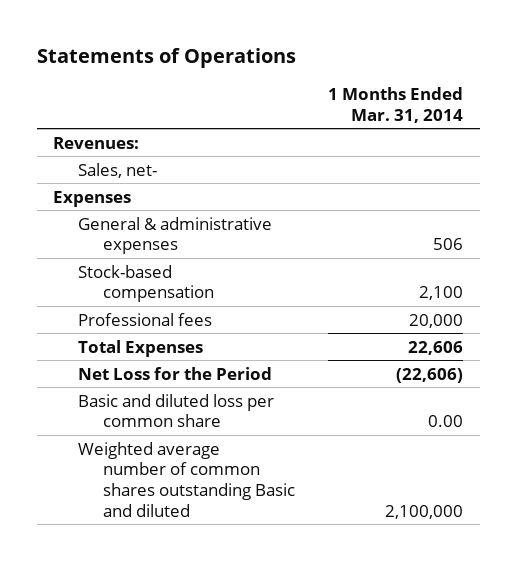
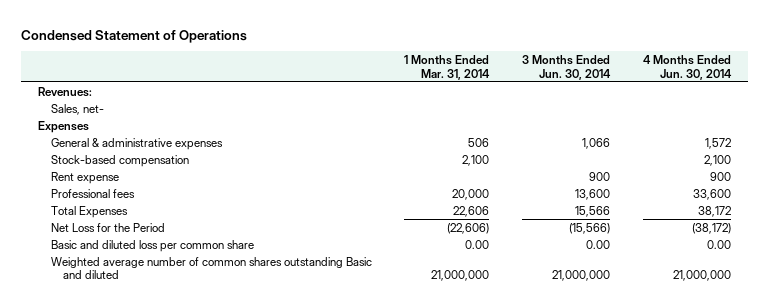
- Statements of Operations
+ Condensed Statement of Operations
- | 1 Months Ended Mar. 31, 2014
+ | 1 Months Ended Mar. 31, 2014 | 3 Months Ended Jun. 30, 2014 | 4 Months Ended Jun. 30, 2014
+ Rent expense | | 900 | 900
- Weighted average number of common shares outstanding Basic and diluted | 2,100,000
+ Weighted average number of common shares outstanding Basic and diluted | 21,000,000 | 21,000,000 | 21,000,000

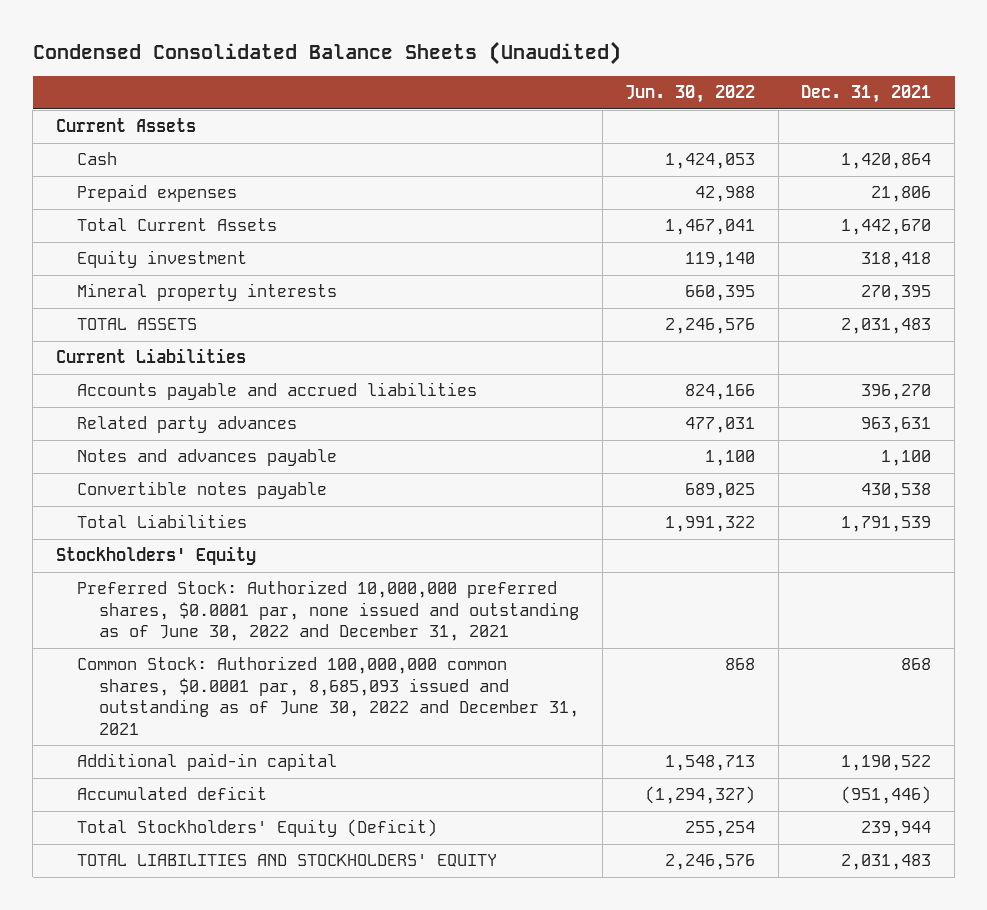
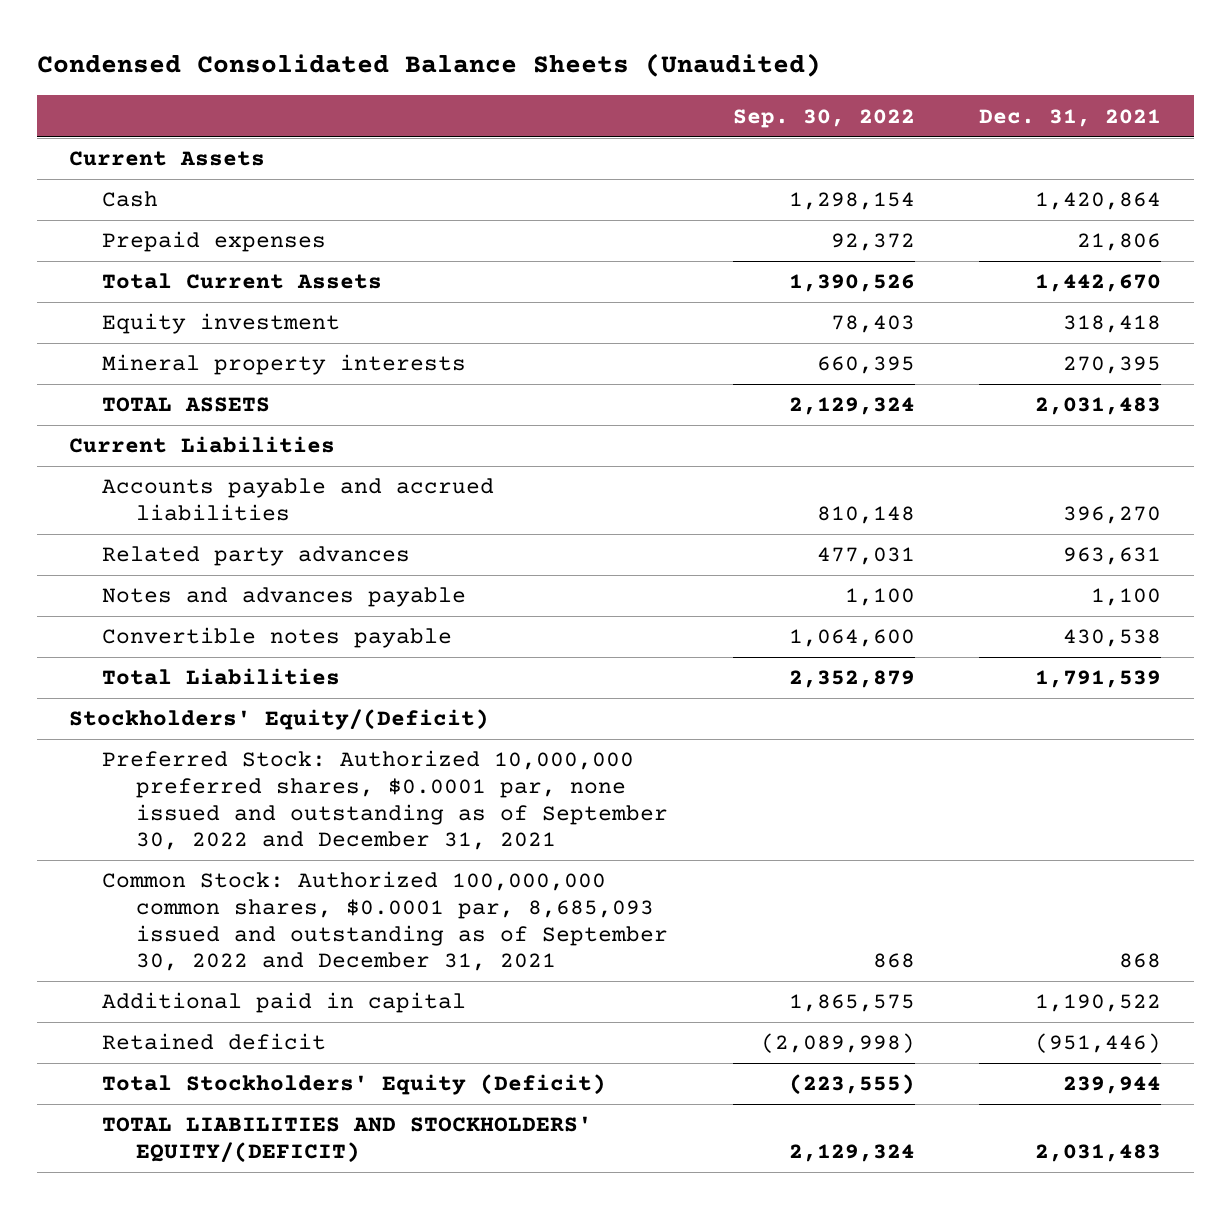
- | Jun. 30, 2022 | Dec. 31, 2021
+ | Sep. 30, 2022 | Dec. 31, 2021
- Stockholders' Equity
- Preferred Stock: Authorized 10,000,000 preferred shares, $0.0001 par, none issued and outstanding as of June 30, 2022 and December 31, 2021
- Common Stock: Authorized 100,000,000 common shares, $0.0001 par, 8,685,093 issued and outstanding as of June 30, 2022 and December 31, 2021 | 868 | 868
- Additional paid-in capital | 1,548,713 | 1,190,522
- Accumulated deficit | (1,294,327) | (951,446)
+ Stockholders' Equity/(Deficit)
+ Preferred Stock: Authorized 10,000,000 preferred shares, $0.0001 par, none issued and outstanding as of September 30, 2022 and December 31, 2021
+ Common Stock: Authorized 100,000,000 common shares, $0.0001 par, 8,685,093 issued and outstanding as of September 30, 2022 and December 31, 2021 | 868 | 868
+ Additional paid in capital | 1,865,575 | 1,190,522
+ Retained deficit | (2,089,998) | (951,446)
- TOTAL LIABILITIES AND STOCKHOLDERS' EQUITY | 2,246,576 | 2,031,483
+ TOTAL LIABILITIES AND STOCKHOLDERS' EQUITY/(DEFICIT) | 2,129,324 | 2,031,483

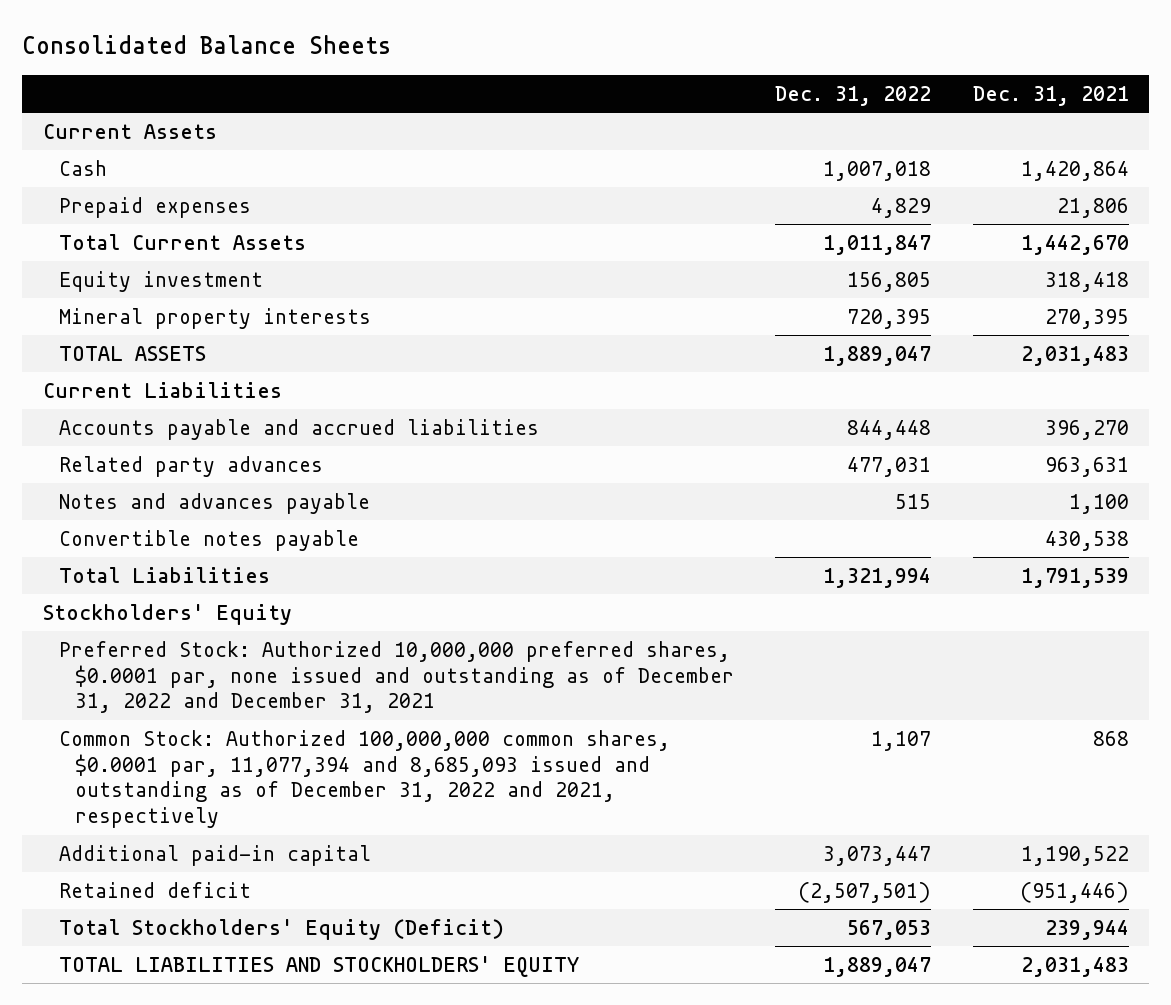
- Condensed Consolidated Balance Sheets (Unaudited)
+ Consolidated Balance Sheets
- | Sep. 30, 2022 | Dec. 31, 2021
+ | Dec. 31, 2022 | Dec. 31, 2021
- Stockholders' Equity/(Deficit)
- Preferred Stock: Authorized 10,000,000 preferred shares, $0.0001 par, none issued and outstanding as of September 30, 2022 and December 31, 2021
- Common Stock: Authorized 100,000,000 common shares, $0.0001 par, 8,685,093 issued and outstanding as of September 30, 2022 and December 31, 2021 | 868 | 868
- Additional paid in capital | 1,865,575 | 1,190,522
+ Stockholders' Equity
+ Preferred Stock: Authorized 10,000,000 preferred shares, $0.0001 par, none issued and outstanding as of December 31, 2022 and December 31, 2021
+ Common Stock: Authorized 100,000,000 common shares, $0.0001 par, 11,077,394 and 8,685,093 issued and outstanding as of December 31, 2022 and 2021, respectively | 1,107 | 868
+ Additional paid-in capital | 3,073,447 | 1,190,522
- TOTAL LIABILITIES AND STOCKHOLDERS' EQUITY/(DEFICIT) | 2,129,324 | 2,031,483
+ TOTAL LIABILITIES AND STOCKHOLDERS' EQUITY | 1,889,047 | 2,031,483

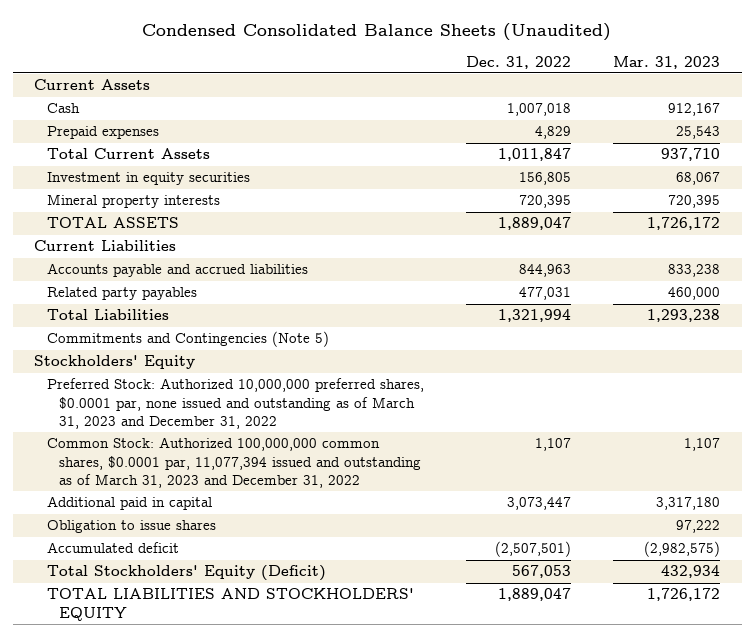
- Consolidated Balance Sheets
+ Condensed Consolidated Balance Sheets (Unaudited)
- | Dec. 31, 2022 | Dec. 31, 2021
+ | Dec. 31, 2022 | Mar. 31, 2023
- Equity investment | 156,805 | 318,418
+ Investment in equity securities | 156,805 | 68,067
- Accounts payable and accrued liabilities | 844,448 | 396,270
- Related party advances | 477,031 | 963,631
- Notes and advances payable | 515 | 1,100
- Convertible notes payable | | 430,538
+ Accounts payable and accrued liabilities | 844,963 | 833,238
+ Related party payables | 477,031 | 460,000
+ Commitments and Contingencies (Note 5)
- Preferred Stock: Authorized 10,000,000 preferred shares, $0.0001 par, none issued and outstanding as of December 31, 2022 and December 31, 2021
- Common Stock: Authorized 100,000,000 common shares, $0.0001 par, 11,077,394 and 8,685,093 issued and outstanding as of December 31, 2022 and 2021, respectively | 1,107 | 868
- Additional paid-in capital | 3,073,447 | 1,190,522
- Retained deficit | (2,507,501) | (951,446)
+ Preferred Stock: Authorized 10,000,000 preferred shares, $0.0001 par, none issued and outstanding as of March 31, 2023 and December 31, 2022
+ Common Stock: Authorized 100,000,000 common shares, $0.0001 par, 11,077,394 issued and outstanding as of March 31, 2023 and December 31, 2022 | 1,107 | 1,107
+ Additional paid in capital | 3,073,447 | 3,317,180
+ Obligation to issue shares | | 97,222
+ Accumulated deficit | (2,507,501) | (2,982,575)

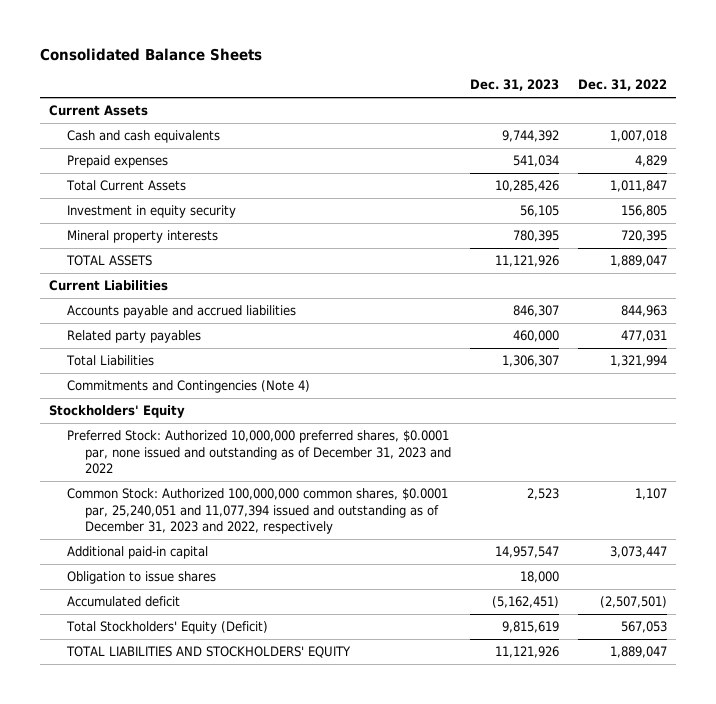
- Condensed Consolidated Balance Sheets (Unaudited)
+ Consolidated Balance Sheets
- | Dec. 31, 2022 | Mar. 31, 2023
+ | Dec. 31, 2023 | Dec. 31, 2022
- Cash | 1,007,018 | 912,167
+ Cash and cash equivalents | 9,744,392 | 1,007,018
- Investment in equity securities | 156,805 | 68,067
+ Investment in equity security | 56,105 | 156,805
- Commitments and Contingencies (Note 5)
+ Commitments and Contingencies (Note 4)
- Preferred Stock: Authorized 10,000,000 preferred shares, $0.0001 par, none issued and outstanding as of March 31, 2023 and December 31, 2022
- Common Stock: Authorized 100,000,000 common shares, $0.0001 par, 11,077,394 issued and outstanding as of March 31, 2023 and December 31, 2022 | 1,107 | 1,107
- Additional paid in capital | 3,073,447 | 3,317,180
+ Preferred Stock: Authorized 10,000,000 preferred shares, $0.0001 par, none issued and outstanding as of December 31, 2023 and 2022
+ Common Stock: Authorized 100,000,000 common shares, $0.0001 par, 25,240,051 and 11,077,394 issued and outstanding as of December 31, 2023 and 2022, respectively | 2,523 | 1,107
+ Additional paid-in capital | 14,957,547 | 3,073,447

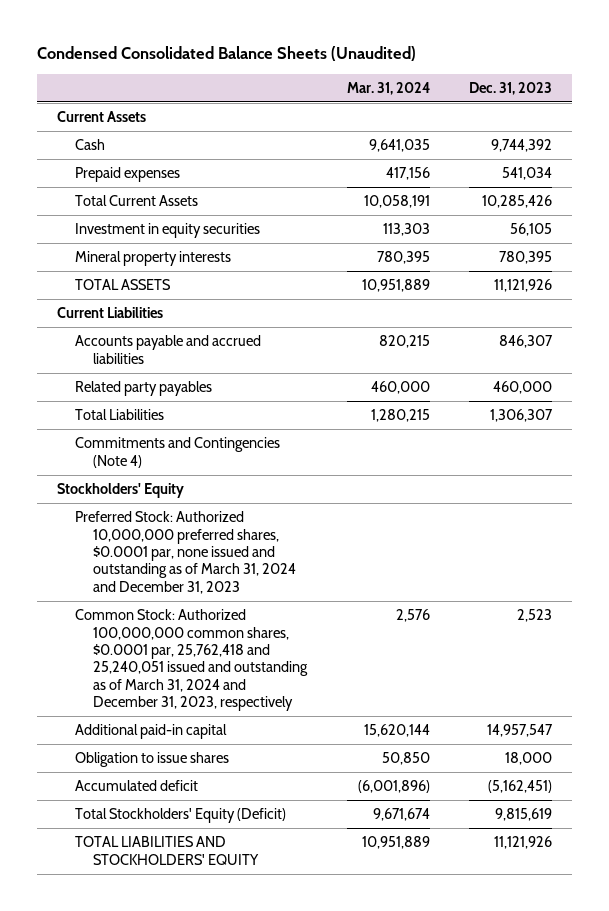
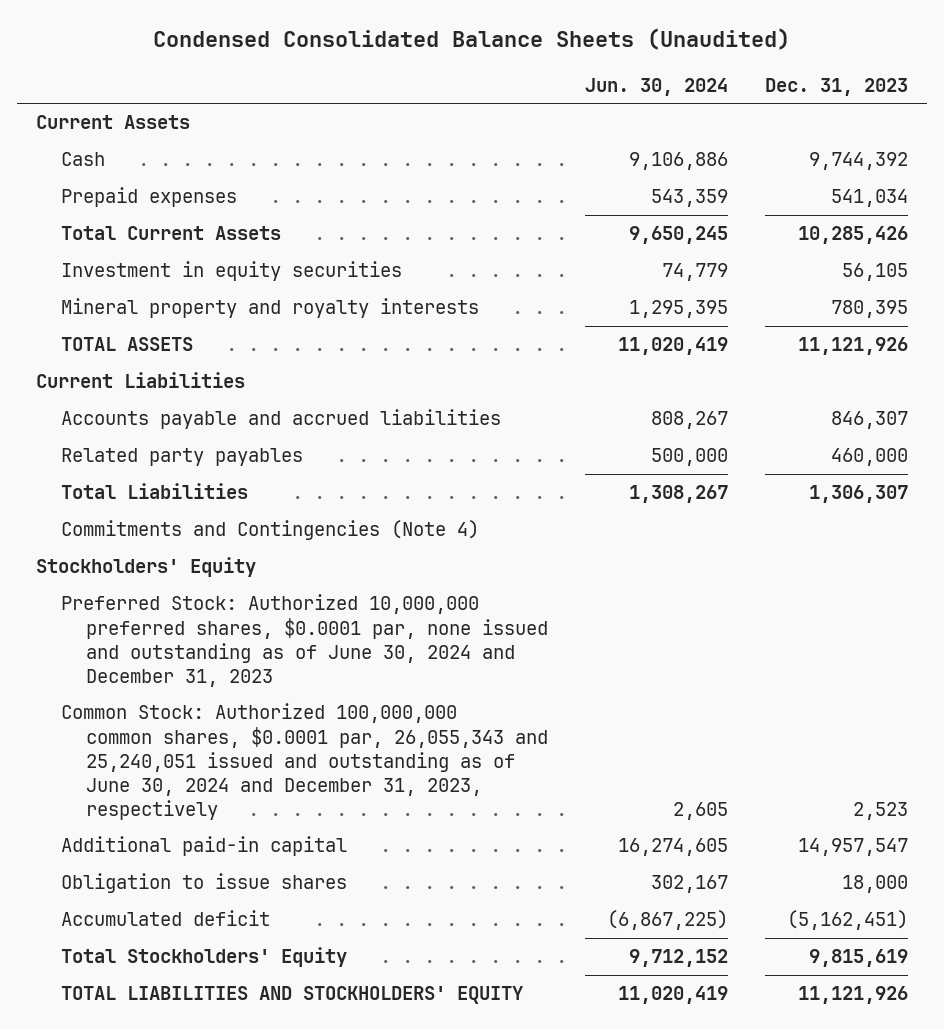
- | Mar. 31, 2024 | Dec. 31, 2023
+ | Jun. 30, 2024 | Dec. 31, 2023
- Mineral property interests | 780,395 | 780,395
+ Mineral property and royalty interests | 1,295,395 | 780,395
- Preferred Stock: Authorized 10,000,000 preferred shares, $0.0001 par, none issued and outstanding as of March 31, 2024 and December 31, 2023
- Common Stock: Authorized 100,000,000 common shares, $0.0001 par, 25,762,418 and 25,240,051 issued and outstanding as of March 31, 2024 and December 31, 2023, respectively | 2,576 | 2,523
+ Preferred Stock: Authorized 10,000,000 preferred shares, $0.0001 par, none issued and outstanding as of June 30, 2024 and December 31, 2023
+ Common Stock: Authorized 100,000,000 common shares, $0.0001 par, 26,055,343 and 25,240,051 issued and outstanding as of June 30, 2024 and December 31, 2023, respectively | 2,605 | 2,523
- Total Stockholders' Equity (Deficit) | 9,671,674 | 9,815,619
+ Total Stockholders' Equity | 9,712,152 | 9,815,619

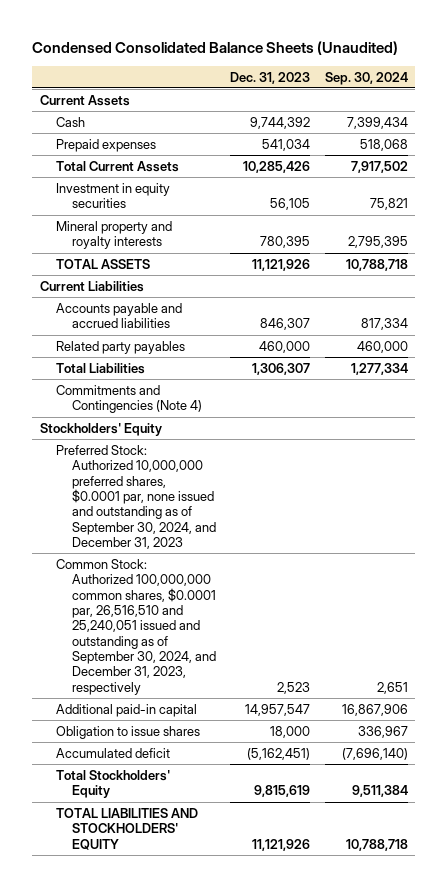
- | Jun. 30, 2024 | Dec. 31, 2023
+ | Dec. 31, 2023 | Sep. 30, 2024
- Preferred Stock: Authorized 10,000,000 preferred shares, $0.0001 par, none issued and outstanding as of June 30, 2024 and December 31, 2023
- Common Stock: Authorized 100,000,000 common shares, $0.0001 par, 26,055,343 and 25,240,051 issued and outstanding as of June 30, 2024 and December 31, 2023, respectively | 2,605 | 2,523
+ Preferred Stock: Authorized 10,000,000 preferred shares, $0.0001 par, none issued and outstanding as of September 30, 2024, and December 31, 2023
+ Common Stock: Authorized 100,000,000 common shares, $0.0001 par, 26,516,510 and 25,240,051 issued and outstanding as of September 30, 2024, and December 31, 2023, respectively | 2,523 | 2,651

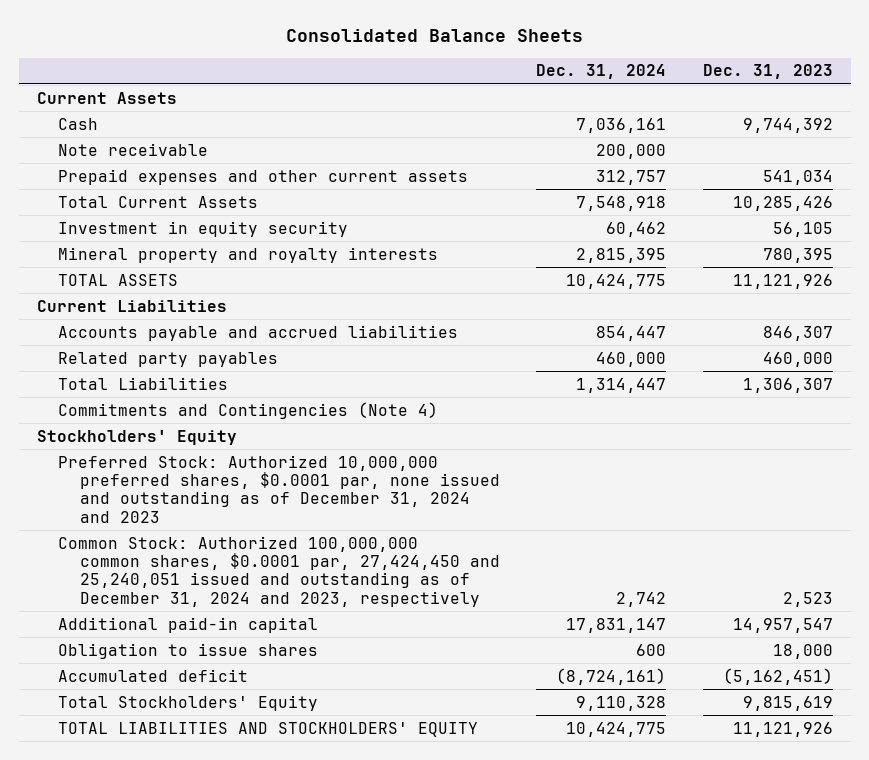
- Condensed Consolidated Balance Sheets (Unaudited)
+ Consolidated Balance Sheets
- | Dec. 31, 2023 | Sep. 30, 2024
+ | Dec. 31, 2024 | Dec. 31, 2023
- Prepaid expenses | 541,034 | 518,068
+ Note receivable | 200,000 |
+ Prepaid expenses and other current assets | 312,757 | 541,034
- Investment in equity securities | 56,105 | 75,821
+ Investment in equity security | 60,462 | 56,105
- Preferred Stock: Authorized 10,000,000 preferred shares, $0.0001 par, none issued and outstanding as of September 30, 2024, and December 31, 2023
- Common Stock: Authorized 100,000,000 common shares, $0.0001 par, 26,516,510 and 25,240,051 issued and outstanding as of September 30, 2024, and December 31, 2023, respectively | 2,523 | 2,651
+ Preferred Stock: Authorized 10,000,000 preferred shares, $0.0001 par, none issued and outstanding as of December 31, 2024 and 2023
+ Common Stock: Authorized 100,000,000 common shares, $0.0001 par, 27,424,450 and 25,240,051 issued and outstanding as of December 31, 2024 and 2023, respectively | 2,742 | 2,523

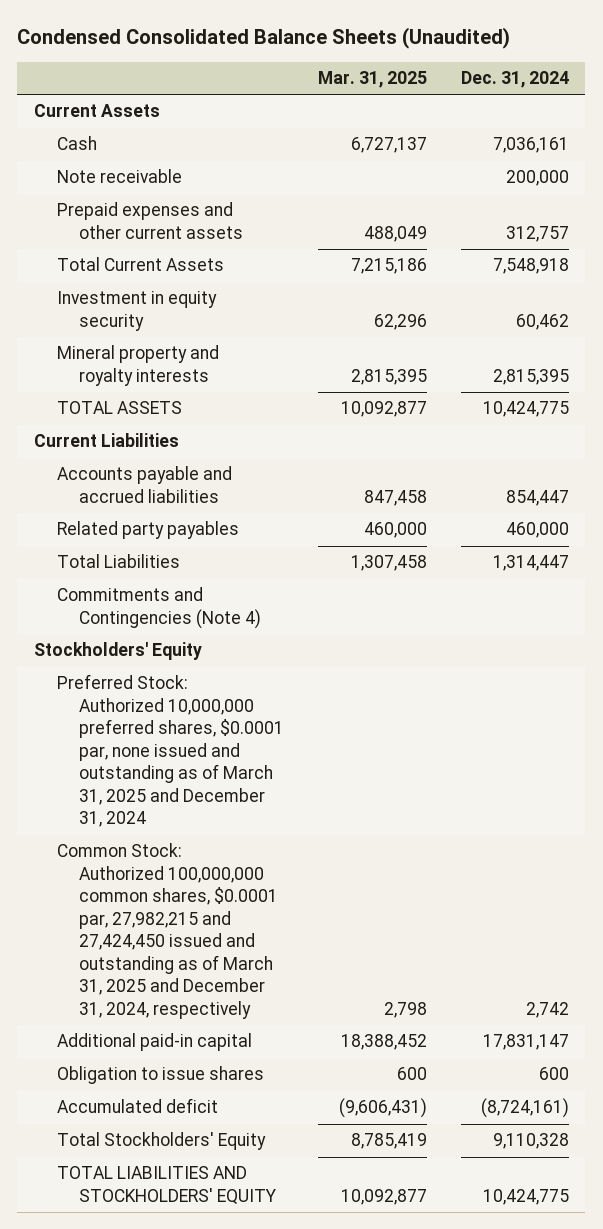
- Consolidated Balance Sheets
+ Condensed Consolidated Balance Sheets (Unaudited)
- | Dec. 31, 2024 | Dec. 31, 2023
+ | Mar. 31, 2025 | Dec. 31, 2024
- Preferred Stock: Authorized 10,000,000 preferred shares, $0.0001 par, none issued and outstanding as of December 31, 2024 and 2023
- Common Stock: Authorized 100,000,000 common shares, $0.0001 par, 27,424,450 and 25,240,051 issued and outstanding as of December 31, 2024 and 2023, respectively | 2,742 | 2,523
+ Preferred Stock: Authorized 10,000,000 preferred shares, $0.0001 par, none issued and outstanding as of March 31, 2025 and December 31, 2024
+ Common Stock: Authorized 100,000,000 common shares, $0.0001 par, 27,982,215 and 27,424,450 issued and outstanding as of March 31, 2025 and December 31, 2024, respectively | 2,798 | 2,742

